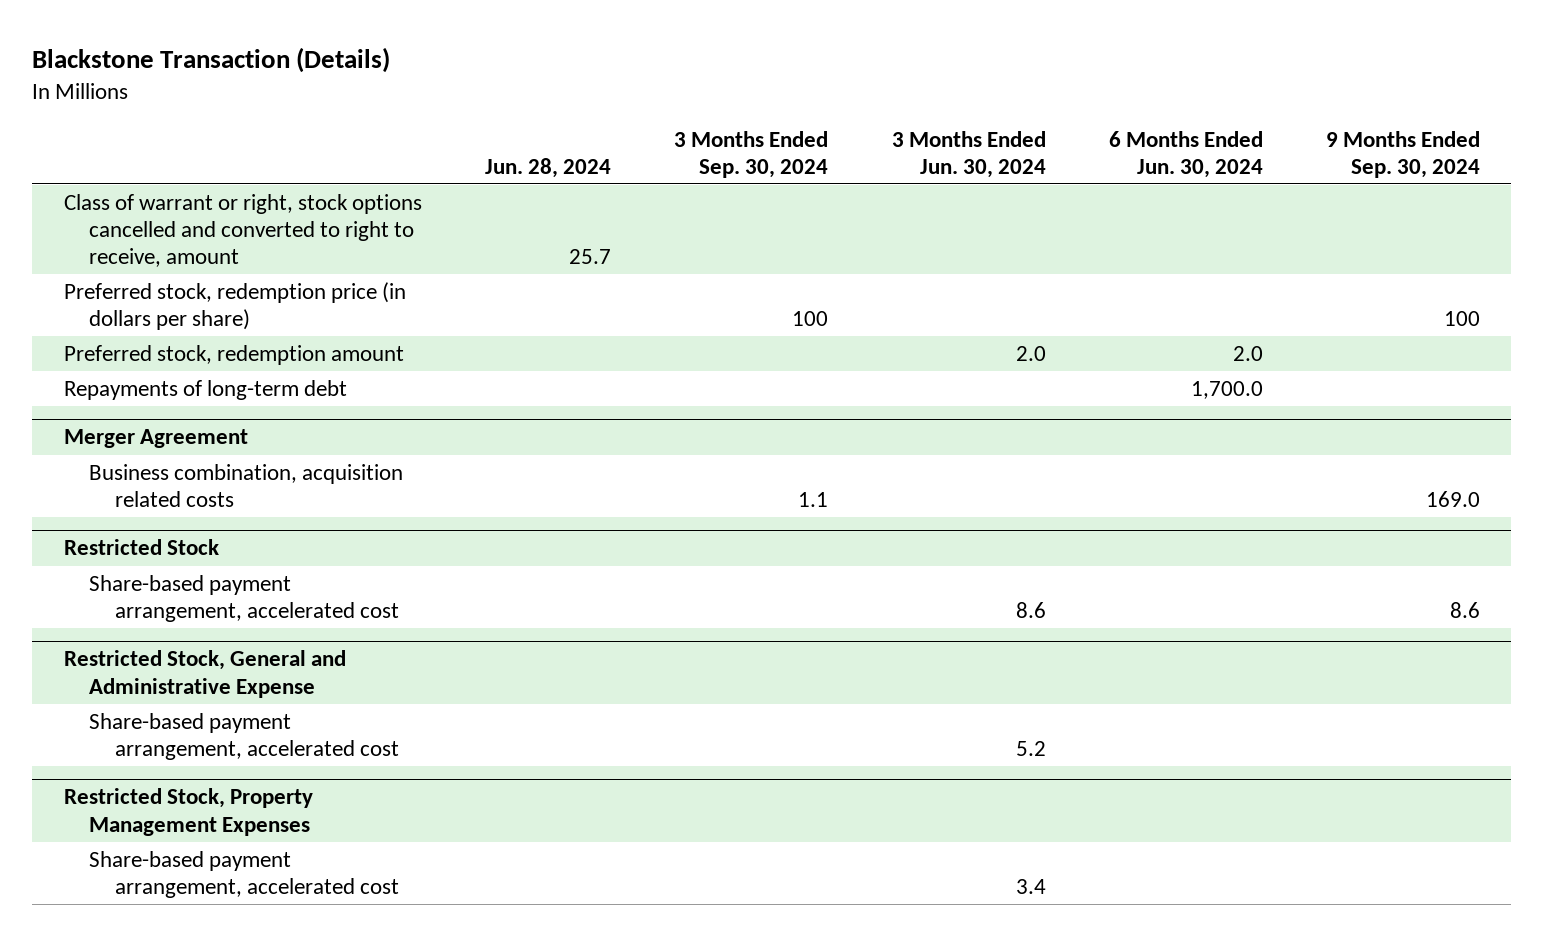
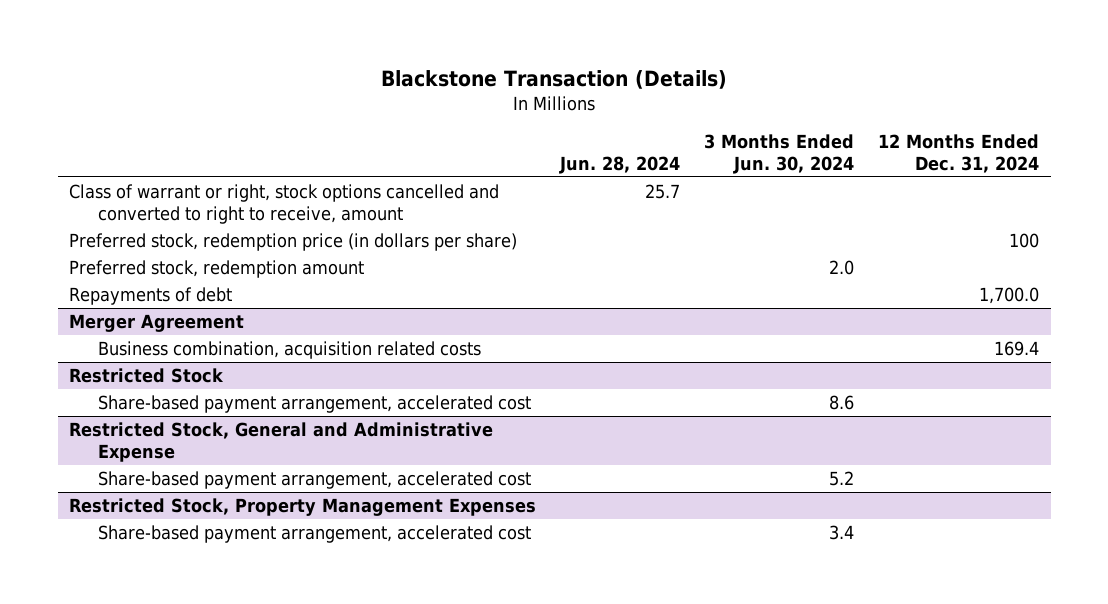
- | Jun. 28, 2024 | 3 Months Ended Sep. 30, 2024 | 3 Months Ended Jun. 30, 2024 | 6 Months Ended Jun. 30, 2024 | 9 Months Ended Sep. 30, 2024
+ | Jun. 28, 2024 | 3 Months Ended Jun. 30, 2024 | 12 Months Ended Dec. 31, 2024
- Repayments of long-term debt | | | | 1,700.0 |
+ Repayments of debt | | | 1,700.0

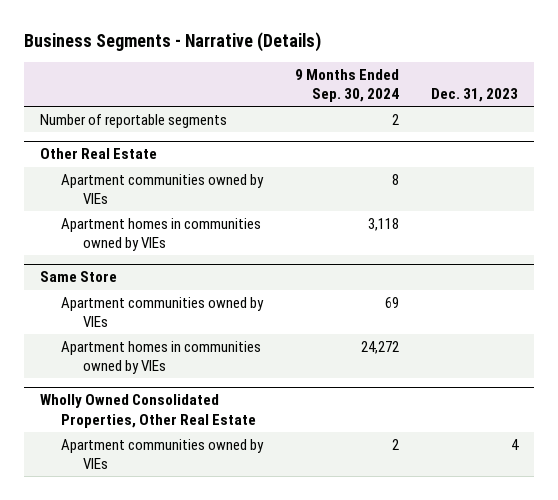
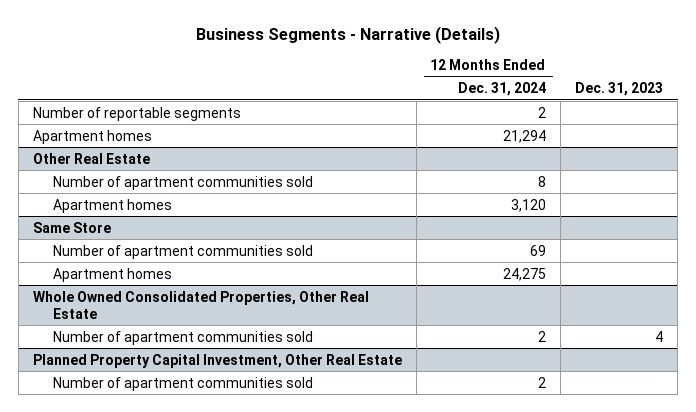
- | 9 Months Ended Sep. 30, 2024 | Dec. 31, 2023
+ | 12 Months Ended Dec. 31, 2024 | Dec. 31, 2023
+ Apartment homes | 21,294 |
@ Other Real Estate
- Apartment communities owned by VIEs | 8 |
- Apartment homes in communities owned by VIEs | 3,118 |
+ Number of apartment communities sold | 8 |
+ Apartment homes | 3,120 |
@ Same Store
- Apartment communities owned by VIEs | 69 |
- Apartment homes in communities owned by VIEs | 24,272 |
- Wholly Owned Consolidated Properties, Other Real Estate
- Apartment communities owned by VIEs | 2 | 4
@ Same Store
+ Number of apartment communities sold | 69 |
+ Apartment homes | 24,275 |
+ Whole Owned Consolidated Properties, Other Real Estate
+ Number of apartment communities sold | 2 | 4
+ Planned Property Capital Investment, Other Real Estate
+ Number of apartment communities sold | 2 |

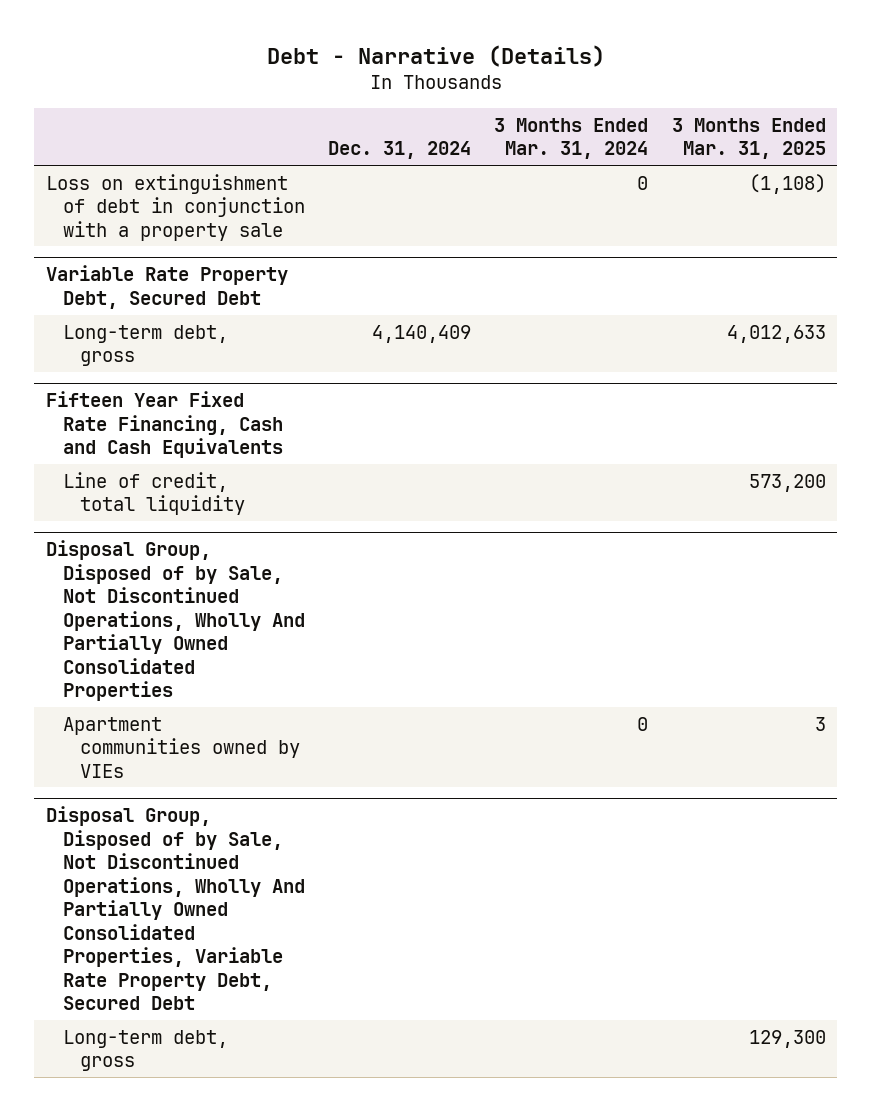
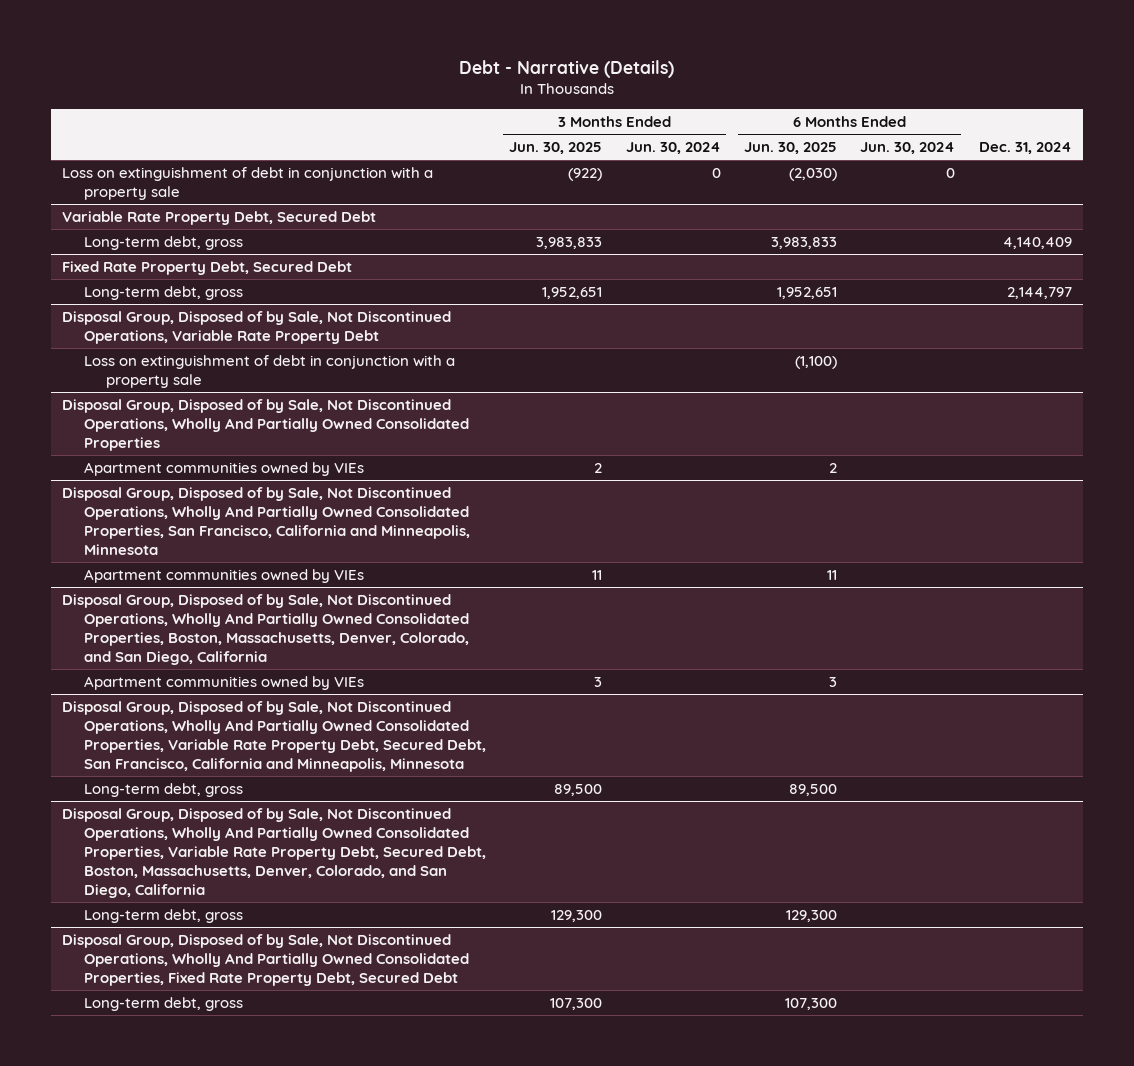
- | Dec. 31, 2024 | 3 Months Ended Mar. 31, 2024 | 3 Months Ended Mar. 31, 2025
+ | 3 Months Ended Jun. 30, 2025 | 3 Months Ended Jun. 30, 2024 | 6 Months Ended Jun. 30, 2025 | 6 Months Ended Jun. 30, 2024 | Dec. 31, 2024
- Fifteen Year Fixed Rate Financing, Cash and Cash Equivalents
- Line of credit, total liquidity | | | 573,200
+ Fixed Rate Property Debt, Secured Debt
+ Long-term debt, gross | 1,952,651 | | 1,952,651 | | 2,144,797
+ Disposal Group, Disposed of by Sale, Not Discontinued Operations, Variable Rate Property Debt
+ Loss on extinguishment of debt in conjunction with a property sale | | | (1,100) | |
- Disposal Group, Disposed of by Sale, Not Discontinued Operations, Wholly And Partially Owned Consolidated Properties, Variable Rate Property Debt, Secured Debt
+ Disposal Group, Disposed of by Sale, Not Discontinued Operations, Wholly And Partially Owned Consolidated Properties, San Francisco, California and Minneapolis, Minnesota
+ Apartment communities owned by VIEs | 11 | | 11 | |
+ Disposal Group, Disposed of by Sale, Not Discontinued Operations, Wholly And Partially Owned Consolidated Properties, Boston, Massachusetts, Denver, Colorado, and San Diego, California
+ Apartment communities owned by VIEs | 3 | | 3 | |
+ Disposal Group, Disposed of by Sale, Not Discontinued Operations, Wholly And Partially Owned Consolidated Properties, Variable Rate Property Debt, Secured Debt, San Francisco, California and Minneapolis, Minnesota
+ Long-term debt, gross | 89,500 | | 89,500 | |
+ Disposal Group, Disposed of by Sale, Not Discontinued Operations, Wholly And Partially Owned Consolidated Properties, Variable Rate Property Debt, Secured Debt, Boston, Massachusetts, Denver, Colorado, and San Diego, California
+ Long-term debt, gross | 129,300 | | 129,300 | |
+ Disposal Group, Disposed of by Sale, Not Discontinued Operations, Wholly And Partially Owned Consolidated Properties, Fixed Rate Property Debt, Secured Debt

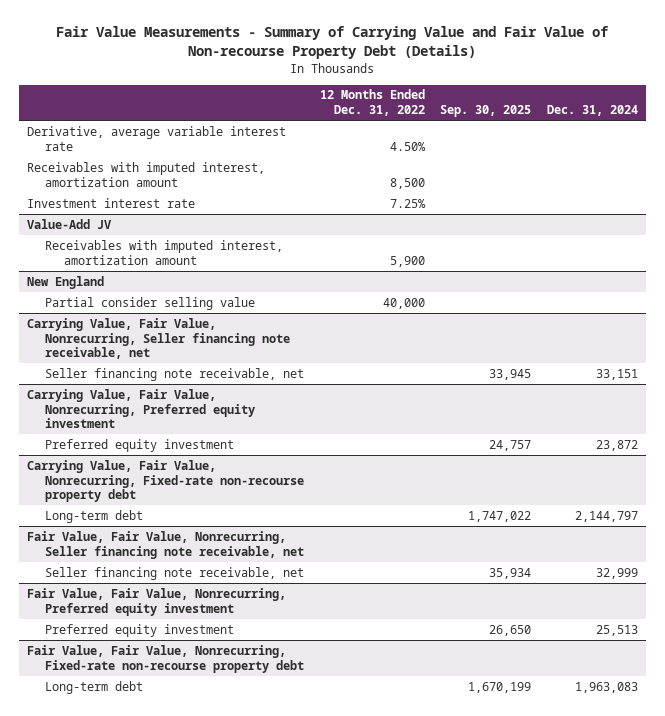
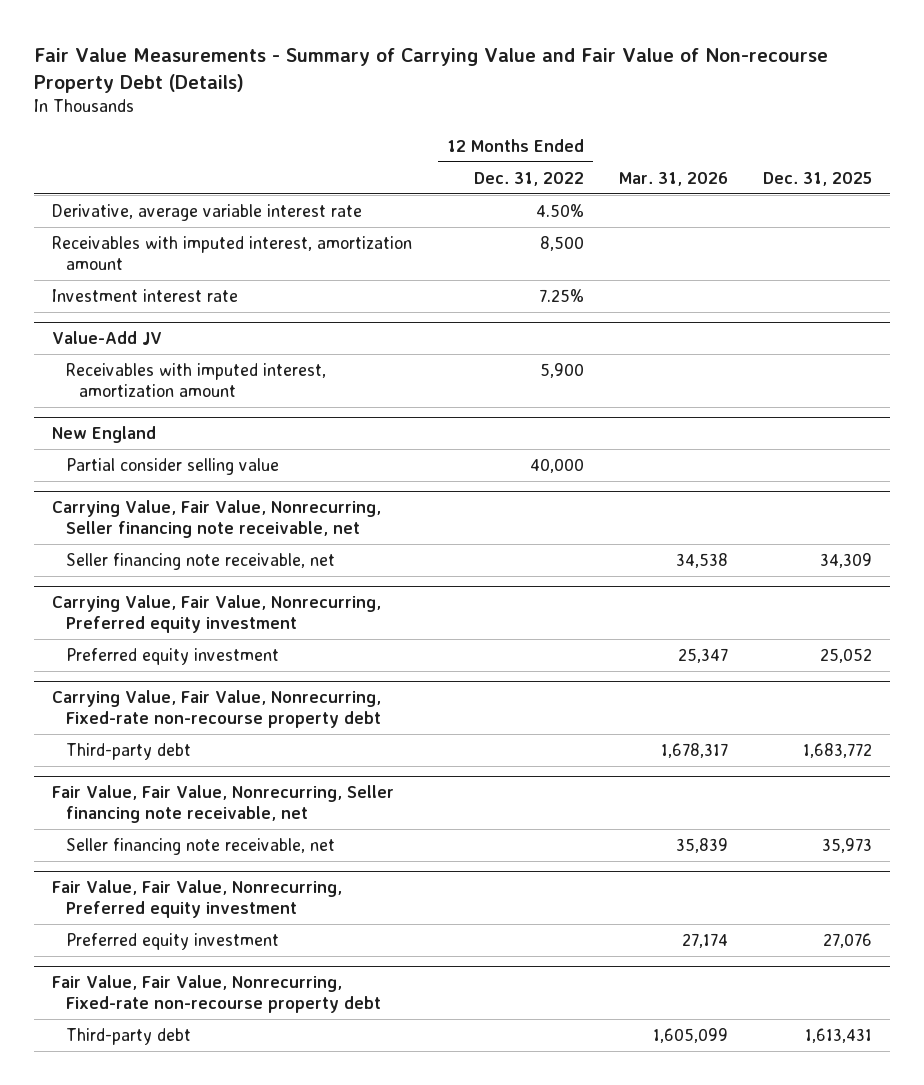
- | 12 Months Ended Dec. 31, 2022 | Sep. 30, 2025 | Dec. 31, 2024
+ | 12 Months Ended Dec. 31, 2022 | Mar. 31, 2026 | Dec. 31, 2025
@ Carrying Value, Fair Value, Nonrecurring, Fixed-rate non-recourse property debt
- Long-term debt | | 1,747,022 | 2,144,797
+ Third-party debt | | 1,678,317 | 1,683,772
@ Fair Value, Fair Value, Nonrecurring, Fixed-rate non-recourse property debt
- Long-term debt | | 1,670,199 | 1,963,083
+ Third-party debt | | 1,605,099 | 1,613,431

